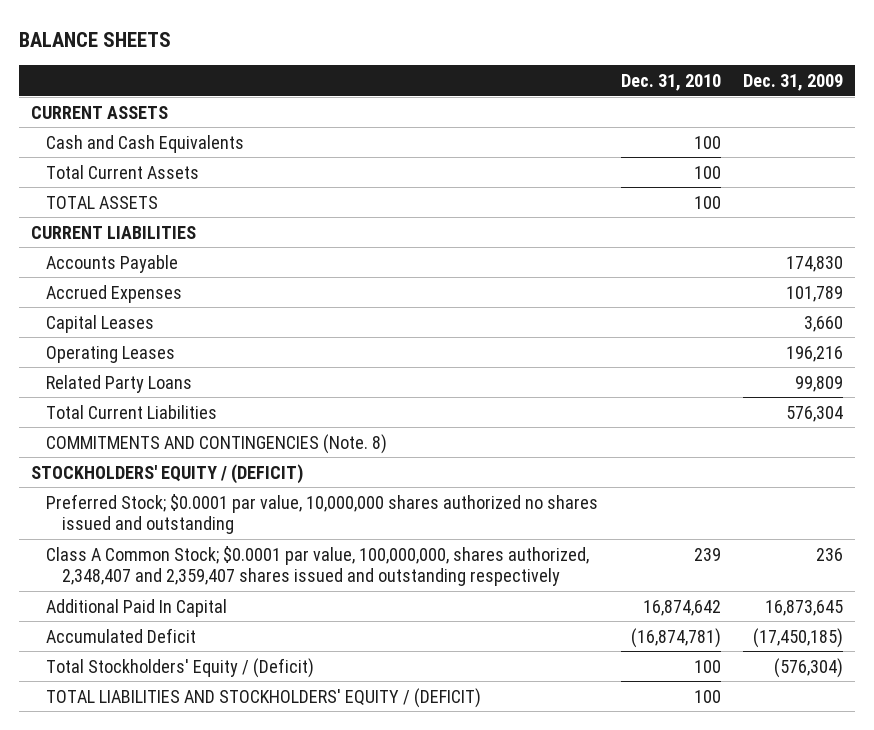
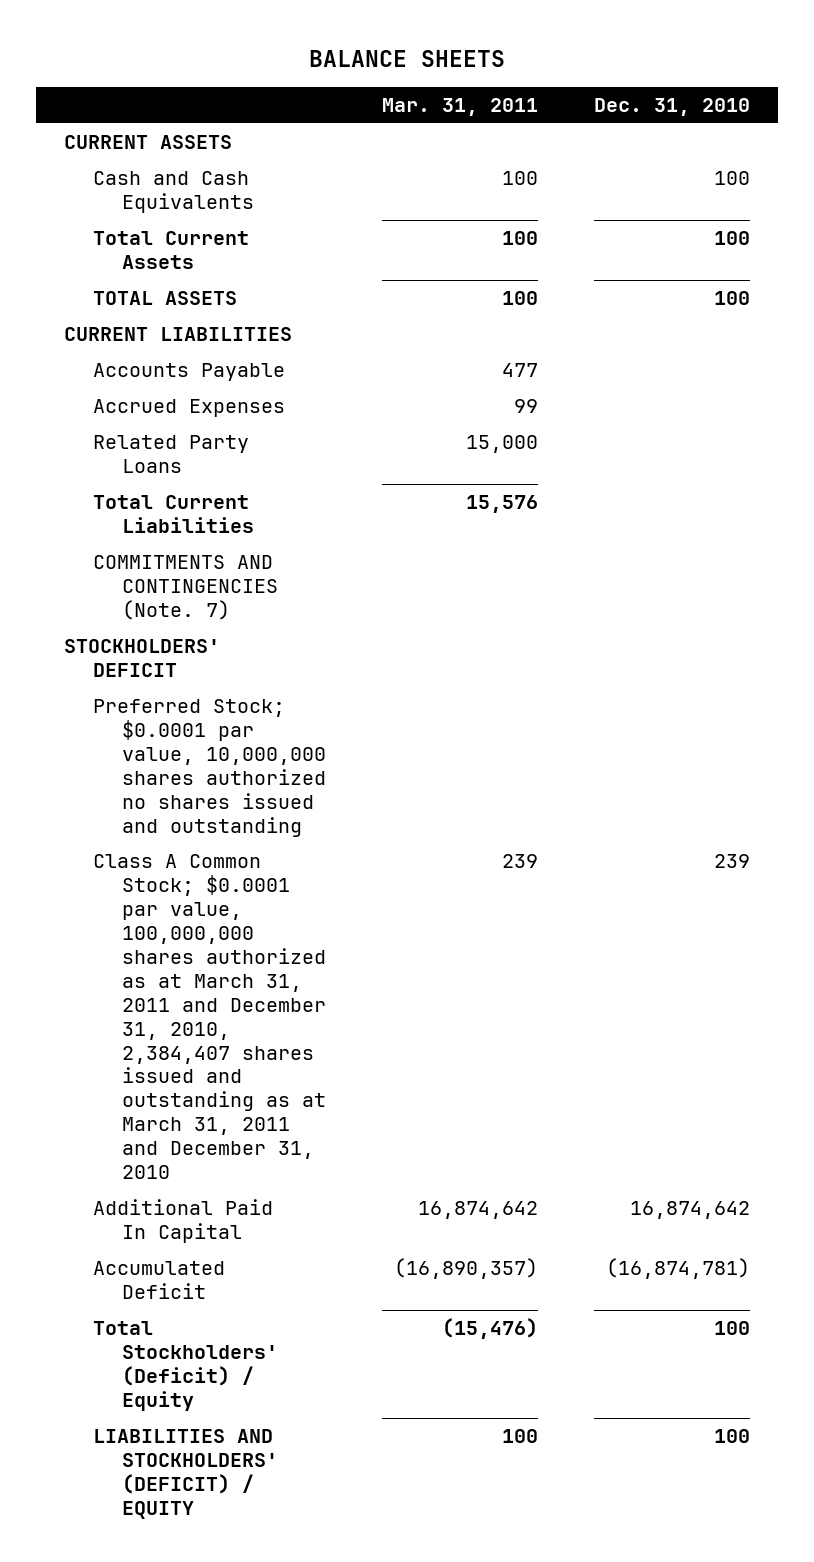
- | Dec. 31, 2010 | Dec. 31, 2009
+ | Mar. 31, 2011 | Dec. 31, 2010
- Capital Leases | | 3,660
- Operating Leases | | 196,216
- COMMITMENTS AND CONTINGENCIES (Note. 8)
- STOCKHOLDERS' EQUITY / (DEFICIT)
+ COMMITMENTS AND CONTINGENCIES (Note. 7)
+ STOCKHOLDERS' DEFICIT
- Class A Common Stock; $0.0001 par value, 100,000,000, shares authorized, 2,348,407 and 2,359,407 shares issued and outstanding respectively | 239 | 236
+ Class A Common Stock; $0.0001 par value, 100,000,000 shares authorized as at March 31, 2011 and December 31, 2010, 2,384,407 shares issued and outstanding as at March 31, 2011 and December 31, 2010 | 239 | 239
- Total Stockholders' Equity / (Deficit) | 100 | (576,304)
- TOTAL LIABILITIES AND STOCKHOLDERS' EQUITY / (DEFICIT) | 100 |
+ Total Stockholders' (Deficit) / Equity | (15,476) | 100
+ LIABILITIES AND STOCKHOLDERS' (DEFICIT) / EQUITY | 100 | 100

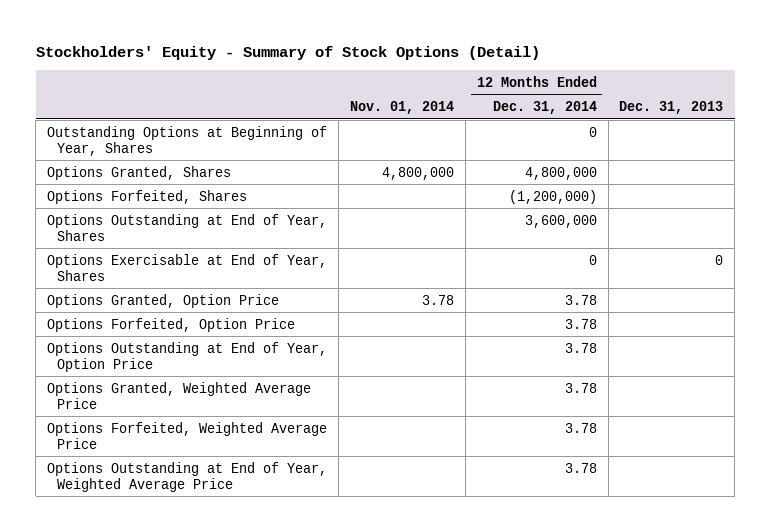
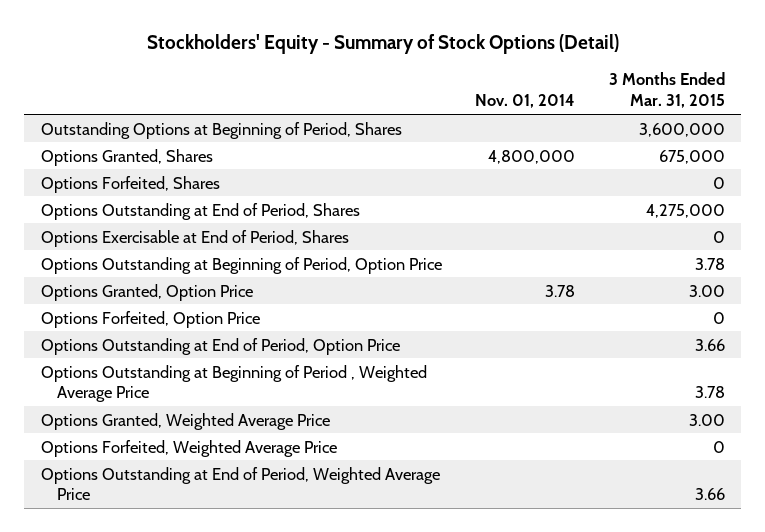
- | Nov. 01, 2014 | 12 Months Ended Dec. 31, 2014 | Dec. 31, 2013
+ | Nov. 01, 2014 | 3 Months Ended Mar. 31, 2015
- Outstanding Options at Beginning of Year, Shares | | 0 |
+ Outstanding Options at Beginning of Period, Shares | | 3,600,000
- Options Outstanding at End of Year, Shares | | 3,600,000 |
- Options Exercisable at End of Year, Shares | | 0 | 0
+ Options Outstanding at End of Period, Shares | | 4,275,000
+ Options Exercisable at End of Period, Shares | | 0
+ Options Outstanding at Beginning of Period, Option Price | | 3.78
- Options Outstanding at End of Year, Option Price | | 3.78 |
+ Options Outstanding at End of Period, Option Price | | 3.66
+ Options Outstanding at Beginning of Period , Weighted Average Price | | 3.78
- Options Outstanding at End of Year, Weighted Average Price | | 3.78 |
+ Options Outstanding at End of Period, Weighted Average Price | | 3.66

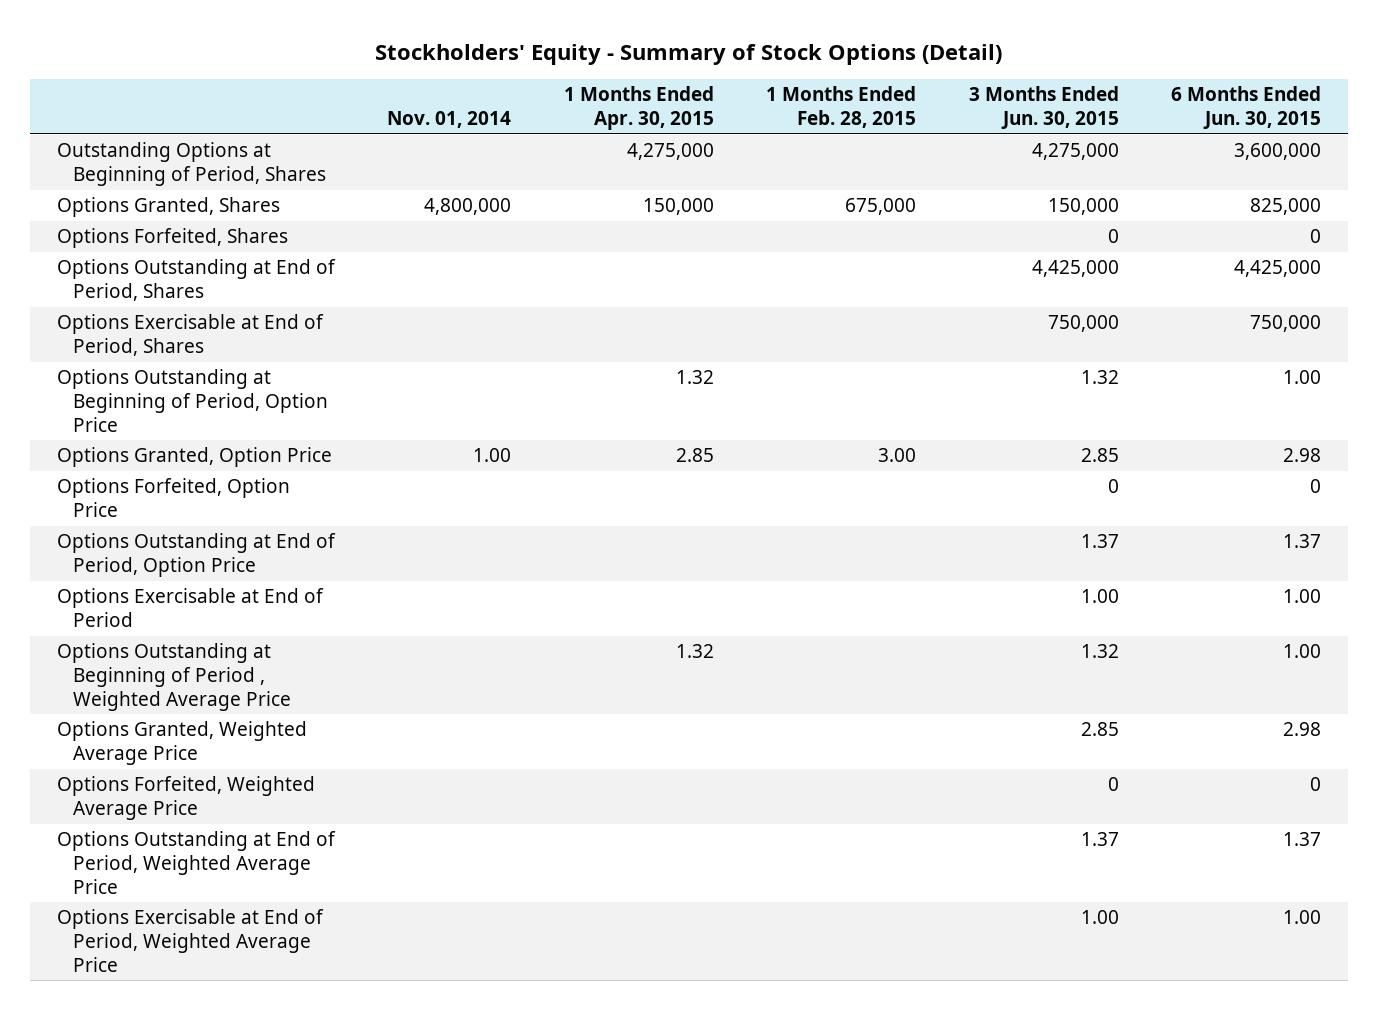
- | Nov. 01, 2014 | 3 Months Ended Mar. 31, 2015
+ | Nov. 01, 2014 | 1 Months Ended Apr. 30, 2015 | 1 Months Ended Feb. 28, 2015 | 3 Months Ended Jun. 30, 2015 | 6 Months Ended Jun. 30, 2015
- Options Granted, Option Price | 3.78 | 3.00
+ Options Granted, Option Price | 1.00 | 2.85 | 3.00 | 2.85 | 2.98
+ Options Exercisable at End of Period | | | | 1.00 | 1.00
+ Options Exercisable at End of Period, Weighted Average Price | | | | 1.00 | 1.00

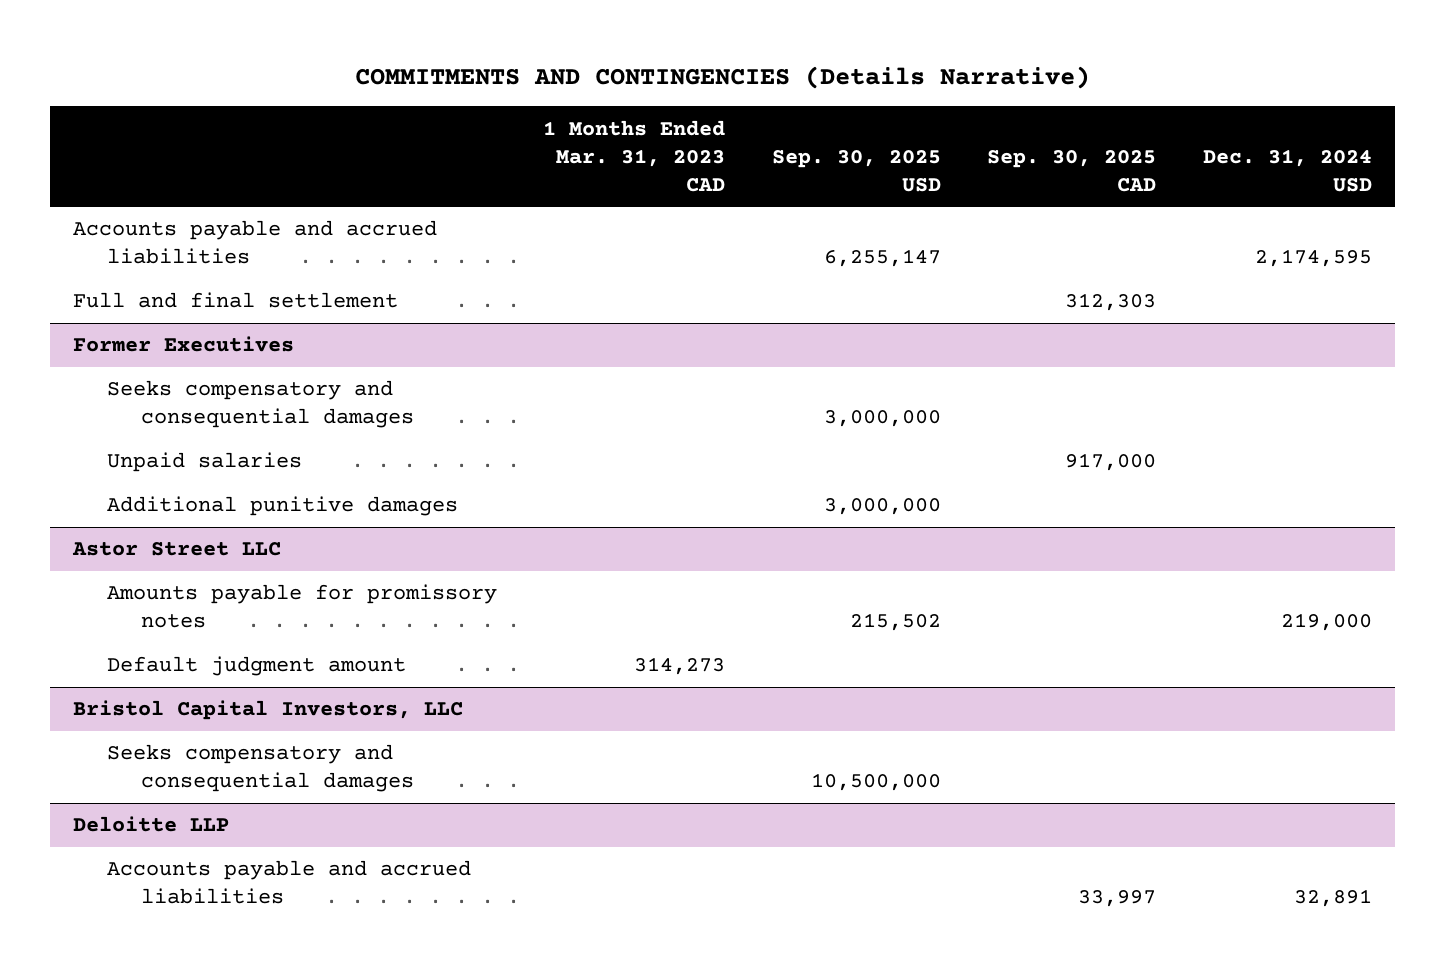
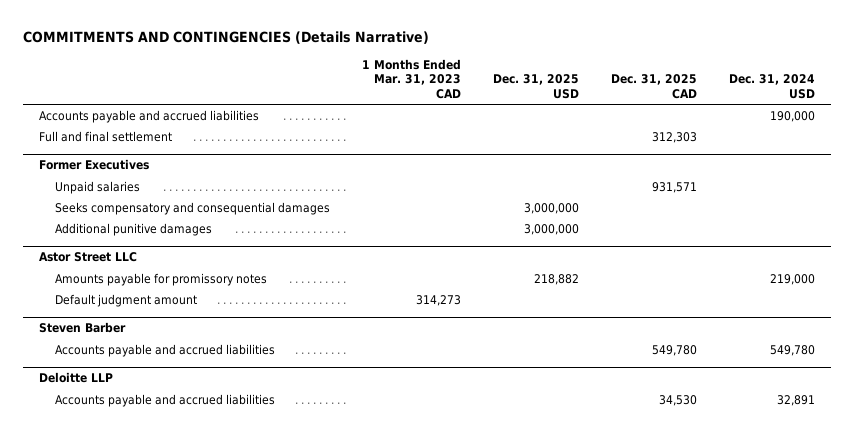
- | 1 Months Ended Mar. 31, 2023 CAD | Sep. 30, 2025 USD | Sep. 30, 2025 CAD | Dec. 31, 2024 USD
+ | 1 Months Ended Mar. 31, 2023 CAD | Dec. 31, 2025 USD | Dec. 31, 2025 CAD | Dec. 31, 2024 USD
- Accounts payable and accrued liabilities | | 6,255,147 | | 2,174,595
+ Accounts payable and accrued liabilities | | | | 190,000
@ Former Executives
moved down: Seeks compensatory and consequential damages | | 3,000,000 | |
- Bristol Capital Investors, LLC
- Seeks compensatory and consequential damages | | 10,500,000 | |
+ Steven Barber
+ Accounts payable and accrued liabilities | | | 549,780 | 549,780

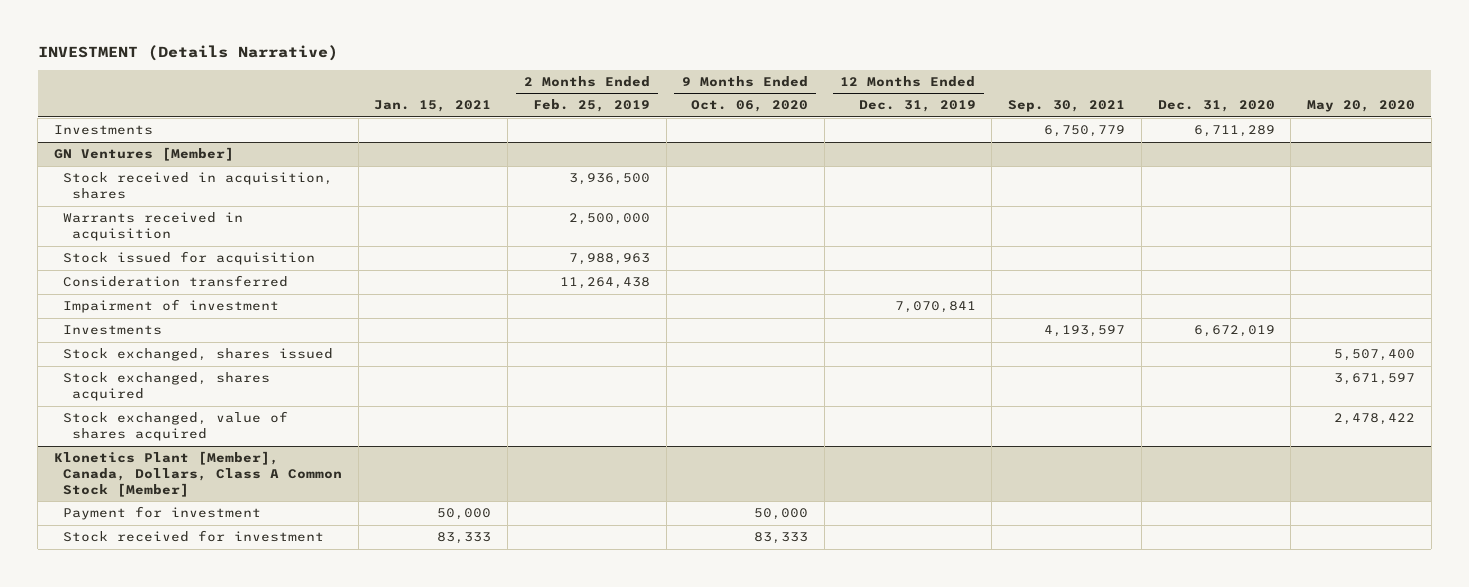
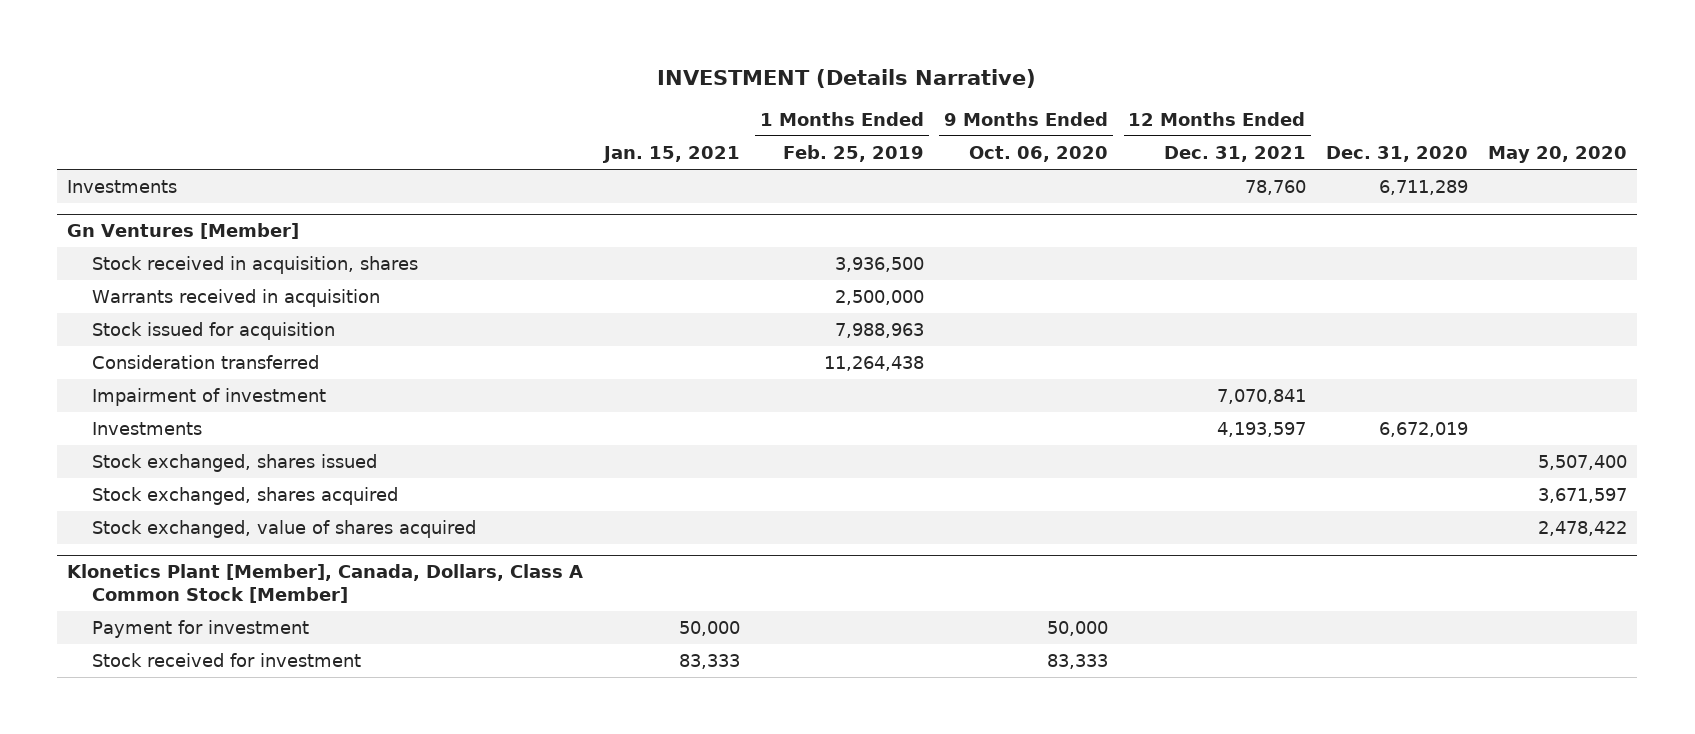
- | Jan. 15, 2021 | 2 Months Ended Feb. 25, 2019 | 9 Months Ended Oct. 06, 2020 | 12 Months Ended Dec. 31, 2019 | Sep. 30, 2021 | Dec. 31, 2020 | May 20, 2020
+ | Jan. 15, 2021 | 1 Months Ended Feb. 25, 2019 | 9 Months Ended Oct. 06, 2020 | 12 Months Ended Dec. 31, 2021 | Dec. 31, 2020 | May 20, 2020
- GN Ventures [Member]
+ Gn Ventures [Member]

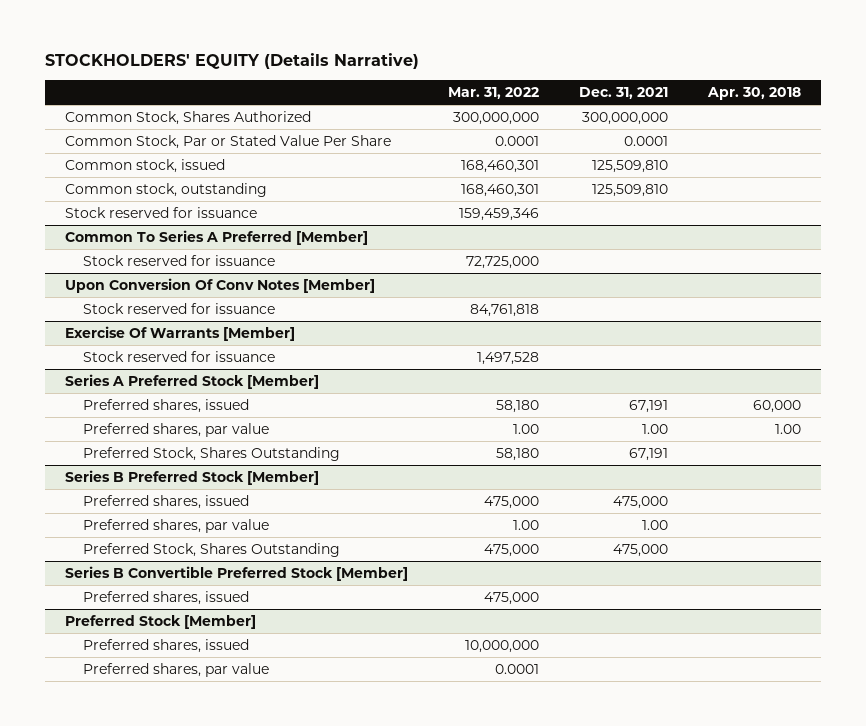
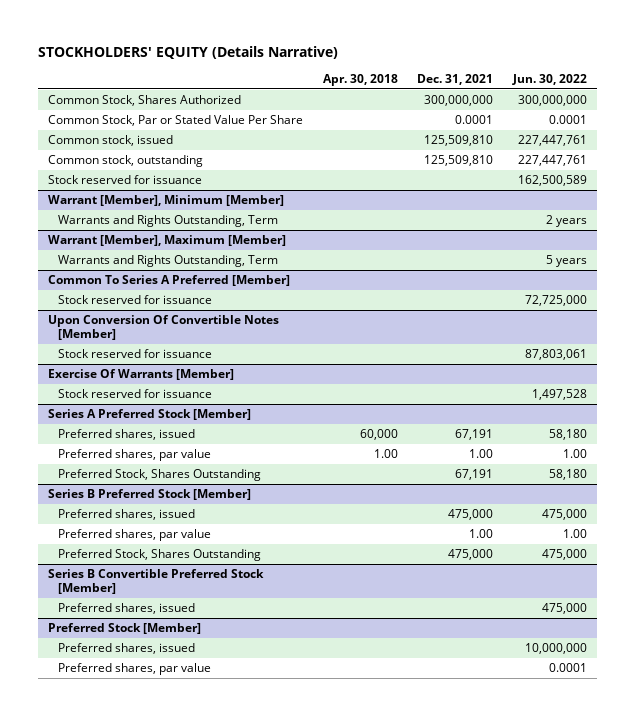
- | Mar. 31, 2022 | Dec. 31, 2021 | Apr. 30, 2018
+ | Apr. 30, 2018 | Dec. 31, 2021 | Jun. 30, 2022
+ Warrant [Member], Minimum [Member]
+ Warrants and Rights Outstanding, Term | | | 2 years
+ Warrant [Member], Maximum [Member]
+ Warrants and Rights Outstanding, Term | | | 5 years
- Upon Conversion Of Conv Notes [Member]
+ Upon Conversion Of Convertible Notes [Member]

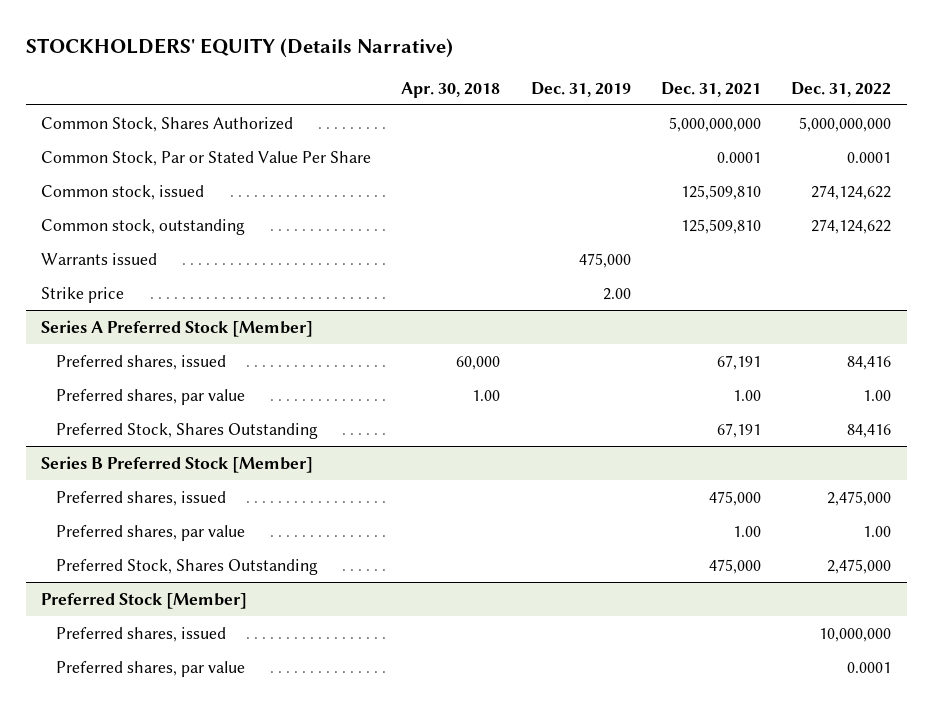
- | Apr. 30, 2018 | Dec. 31, 2021 | Jun. 30, 2022
+ | Apr. 30, 2018 | Dec. 31, 2019 | Dec. 31, 2021 | Dec. 31, 2022
- Common Stock, Shares Authorized | | 300,000,000 | 300,000,000
+ Common Stock, Shares Authorized | | | 5,000,000,000 | 5,000,000,000
- Stock reserved for issuance | | | 162,500,589
- Warrant [Member], Minimum [Member]
- Warrants and Rights Outstanding, Term | | | 2 years
- Warrant [Member], Maximum [Member]
- Warrants and Rights Outstanding, Term | | | 5 years
- Common To Series A Preferred [Member]
- Stock reserved for issuance | | | 72,725,000
- Upon Conversion Of Convertible Notes [Member]
- Stock reserved for issuance | | | 87,803,061
- Exercise Of Warrants [Member]
- Stock reserved for issuance | | | 1,497,528
+ Warrants issued | | 475,000 | |
+ Strike price | | 2.00 | |
- Series B Convertible Preferred Stock [Member]
- Preferred shares, issued | | | 475,000

